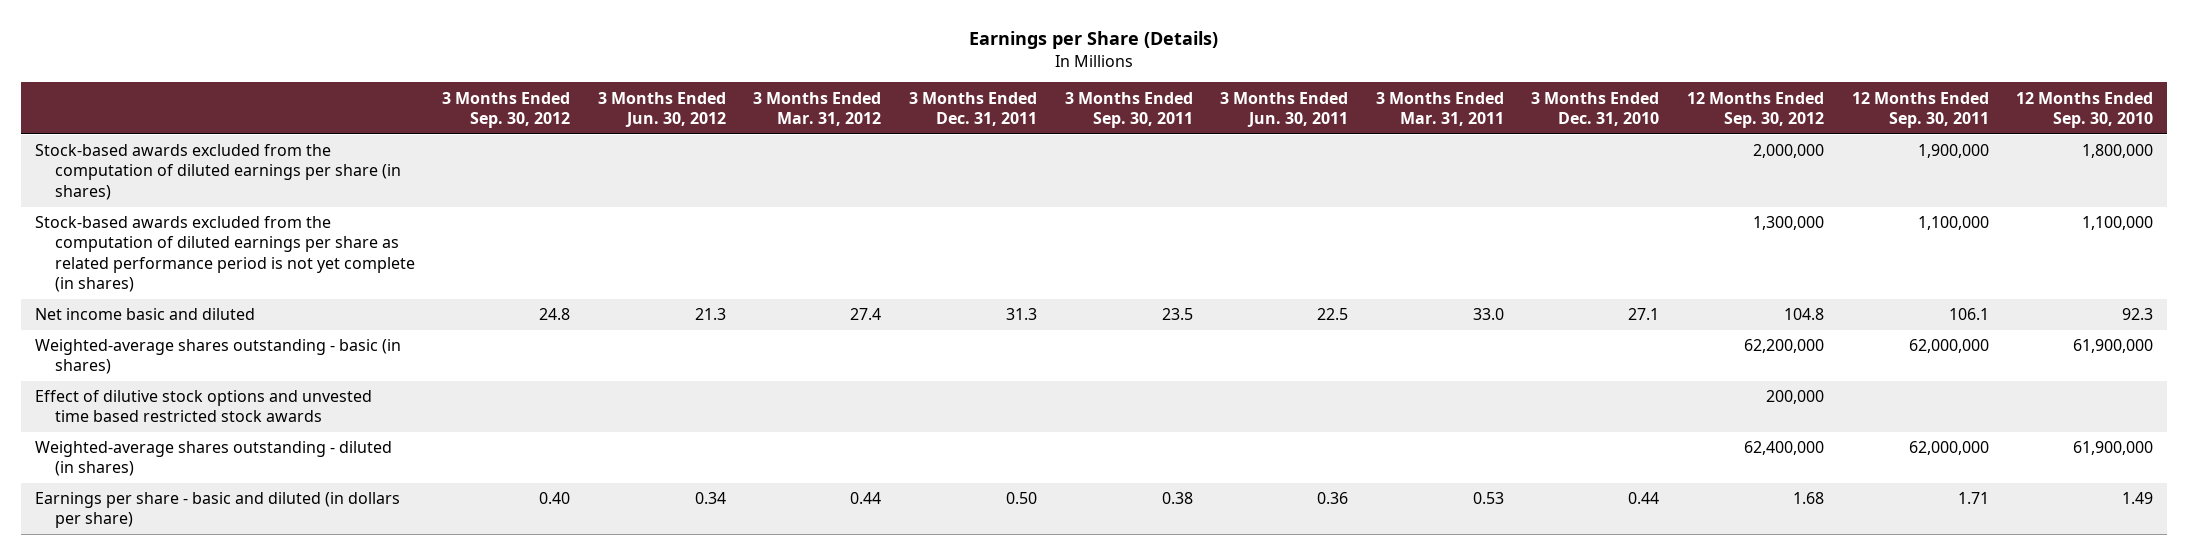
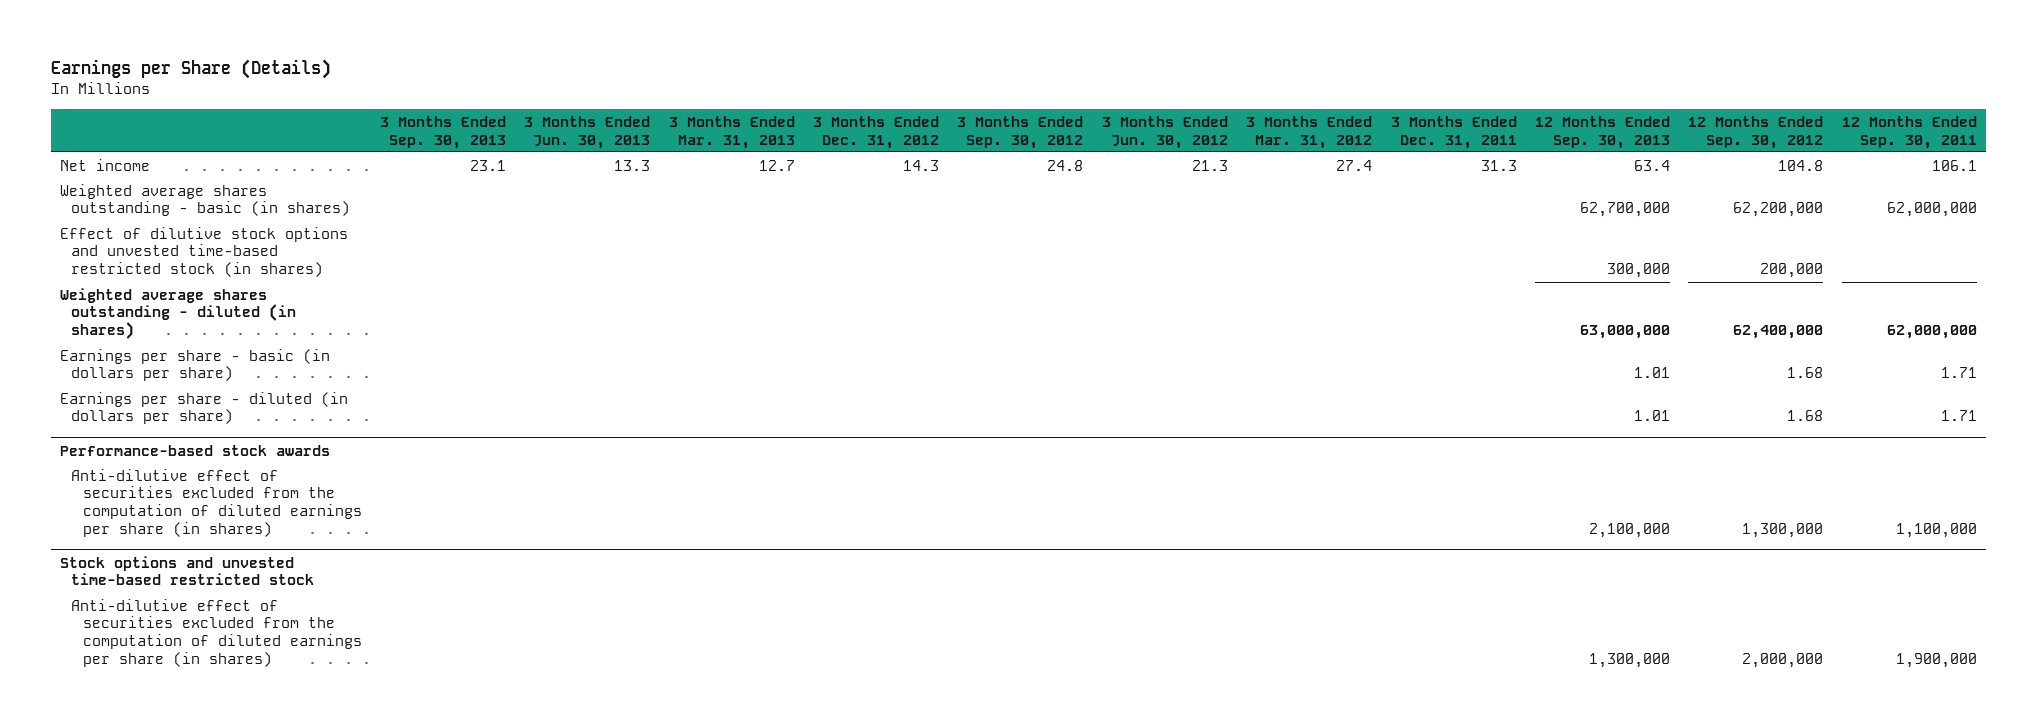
- | 3 Months Ended Sep. 30, 2012 | 3 Months Ended Jun. 30, 2012 | 3 Months Ended Mar. 31, 2012 | 3 Months Ended Dec. 31, 2011 | 3 Months Ended Sep. 30, 2011 | 3 Months Ended Jun. 30, 2011 | 3 Months Ended Mar. 31, 2011 | 3 Months Ended Dec. 31, 2010 | 12 Months Ended Sep. 30, 2012 | 12 Months Ended Sep. 30, 2011 | 12 Months Ended Sep. 30, 2010
+ | 3 Months Ended Sep. 30, 2013 | 3 Months Ended Jun. 30, 2013 | 3 Months Ended Mar. 31, 2013 | 3 Months Ended Dec. 31, 2012 | 3 Months Ended Sep. 30, 2012 | 3 Months Ended Jun. 30, 2012 | 3 Months Ended Mar. 31, 2012 | 3 Months Ended Dec. 31, 2011 | 12 Months Ended Sep. 30, 2013 | 12 Months Ended Sep. 30, 2012 | 12 Months Ended Sep. 30, 2011
- Stock-based awards excluded from the computation of diluted earnings per share (in shares) | | | | | | | | | 2,000,000 | 1,900,000 | 1,800,000
- Stock-based awards excluded from the computation of diluted earnings per share as related performance period is not yet complete (in shares) | | | | | | | | | 1,300,000 | 1,100,000 | 1,100,000
- Net income basic and diluted | 24.8 | 21.3 | 27.4 | 31.3 | 23.5 | 22.5 | 33.0 | 27.1 | 104.8 | 106.1 | 92.3
- Weighted-average shares outstanding - basic (in shares) | | | | | | | | | 62,200,000 | 62,000,000 | 61,900,000
- Effect of dilutive stock options and unvested time based restricted stock awards | | | | | | | | | 200,000 | |
- Weighted-average shares outstanding - diluted (in shares) | | | | | | | | | 62,400,000 | 62,000,000 | 61,900,000
- Earnings per share - basic and diluted (in dollars per share) | 0.40 | 0.34 | 0.44 | 0.50 | 0.38 | 0.36 | 0.53 | 0.44 | 1.68 | 1.71 | 1.49
+ Net income | 23.1 | 13.3 | 12.7 | 14.3 | 24.8 | 21.3 | 27.4 | 31.3 | 63.4 | 104.8 | 106.1
+ Weighted average shares outstanding - basic (in shares) | | | | | | | | | 62,700,000 | 62,200,000 | 62,000,000
+ Effect of dilutive stock options and unvested time-based restricted stock (in shares) | | | | | | | | | 300,000 | 200,000 |
+ Weighted average shares outstanding - diluted (in shares) | | | | | | | | | 63,000,000 | 62,400,000 | 62,000,000
+ Earnings per share - basic (in dollars per share) | | | | | | | | | 1.01 | 1.68 | 1.71
+ Earnings per share - diluted (in dollars per share) | | | | | | | | | 1.01 | 1.68 | 1.71
+ Performance-based stock awards
+ Anti-dilutive effect of securities excluded from the computation of diluted earnings per share (in shares) | | | | | | | | | 2,100,000 | 1,300,000 | 1,100,000
+ Stock options and unvested time-based restricted stock
+ Anti-dilutive effect of securities excluded from the computation of diluted earnings per share (in shares) | | | | | | | | | 1,300,000 | 2,000,000 | 1,900,000

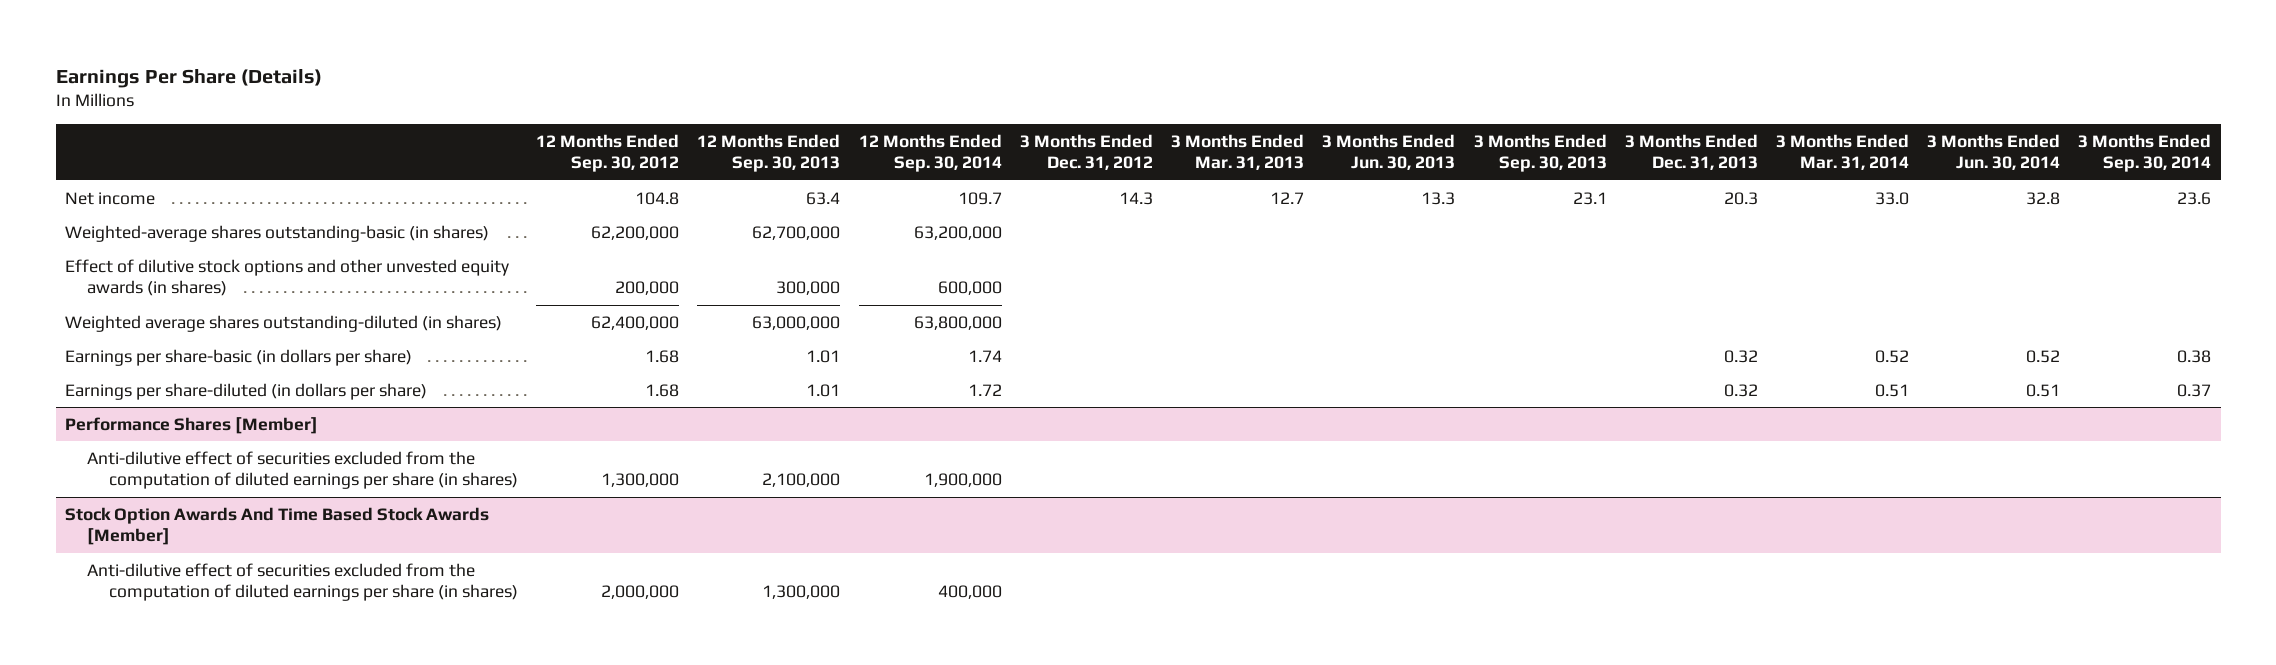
- Earnings per Share (Details)
+ Earnings Per Share (Details)
- | 3 Months Ended Sep. 30, 2013 | 3 Months Ended Jun. 30, 2013 | 3 Months Ended Mar. 31, 2013 | 3 Months Ended Dec. 31, 2012 | 3 Months Ended Sep. 30, 2012 | 3 Months Ended Jun. 30, 2012 | 3 Months Ended Mar. 31, 2012 | 3 Months Ended Dec. 31, 2011 | 12 Months Ended Sep. 30, 2013 | 12 Months Ended Sep. 30, 2012 | 12 Months Ended Sep. 30, 2011
+ | 12 Months Ended Sep. 30, 2012 | 12 Months Ended Sep. 30, 2013 | 12 Months Ended Sep. 30, 2014 | 3 Months Ended Dec. 31, 2012 | 3 Months Ended Mar. 31, 2013 | 3 Months Ended Jun. 30, 2013 | 3 Months Ended Sep. 30, 2013 | 3 Months Ended Dec. 31, 2013 | 3 Months Ended Mar. 31, 2014 | 3 Months Ended Jun. 30, 2014 | 3 Months Ended Sep. 30, 2014
- Weighted average shares outstanding - basic (in shares) | | | | | | | | | 62,700,000 | 62,200,000 | 62,000,000
- Effect of dilutive stock options and unvested time-based restricted stock (in shares) | | | | | | | | | 300,000 | 200,000 |
- Weighted average shares outstanding - diluted (in shares) | | | | | | | | | 63,000,000 | 62,400,000 | 62,000,000
- Earnings per share - basic (in dollars per share) | | | | | | | | | 1.01 | 1.68 | 1.71
- Earnings per share - diluted (in dollars per share) | | | | | | | | | 1.01 | 1.68 | 1.71
- Performance-based stock awards
+ Weighted-average shares outstanding-basic (in shares) | 62,200,000 | 62,700,000 | 63,200,000 | | | | | | | |
+ Effect of dilutive stock options and other unvested equity awards (in shares) | 200,000 | 300,000 | 600,000 | | | | | | | |
+ Weighted average shares outstanding-diluted (in shares) | 62,400,000 | 63,000,000 | 63,800,000 | | | | | | | |
+ Earnings per share-basic (in dollars per share) | 1.68 | 1.01 | 1.74 | | | | | 0.32 | 0.52 | 0.52 | 0.38
+ Earnings per share-diluted (in dollars per share) | 1.68 | 1.01 | 1.72 | | | | | 0.32 | 0.51 | 0.51 | 0.37
+ Performance Shares [Member]
- Stock options and unvested time-based restricted stock
+ Stock Option Awards And Time Based Stock Awards [Member]

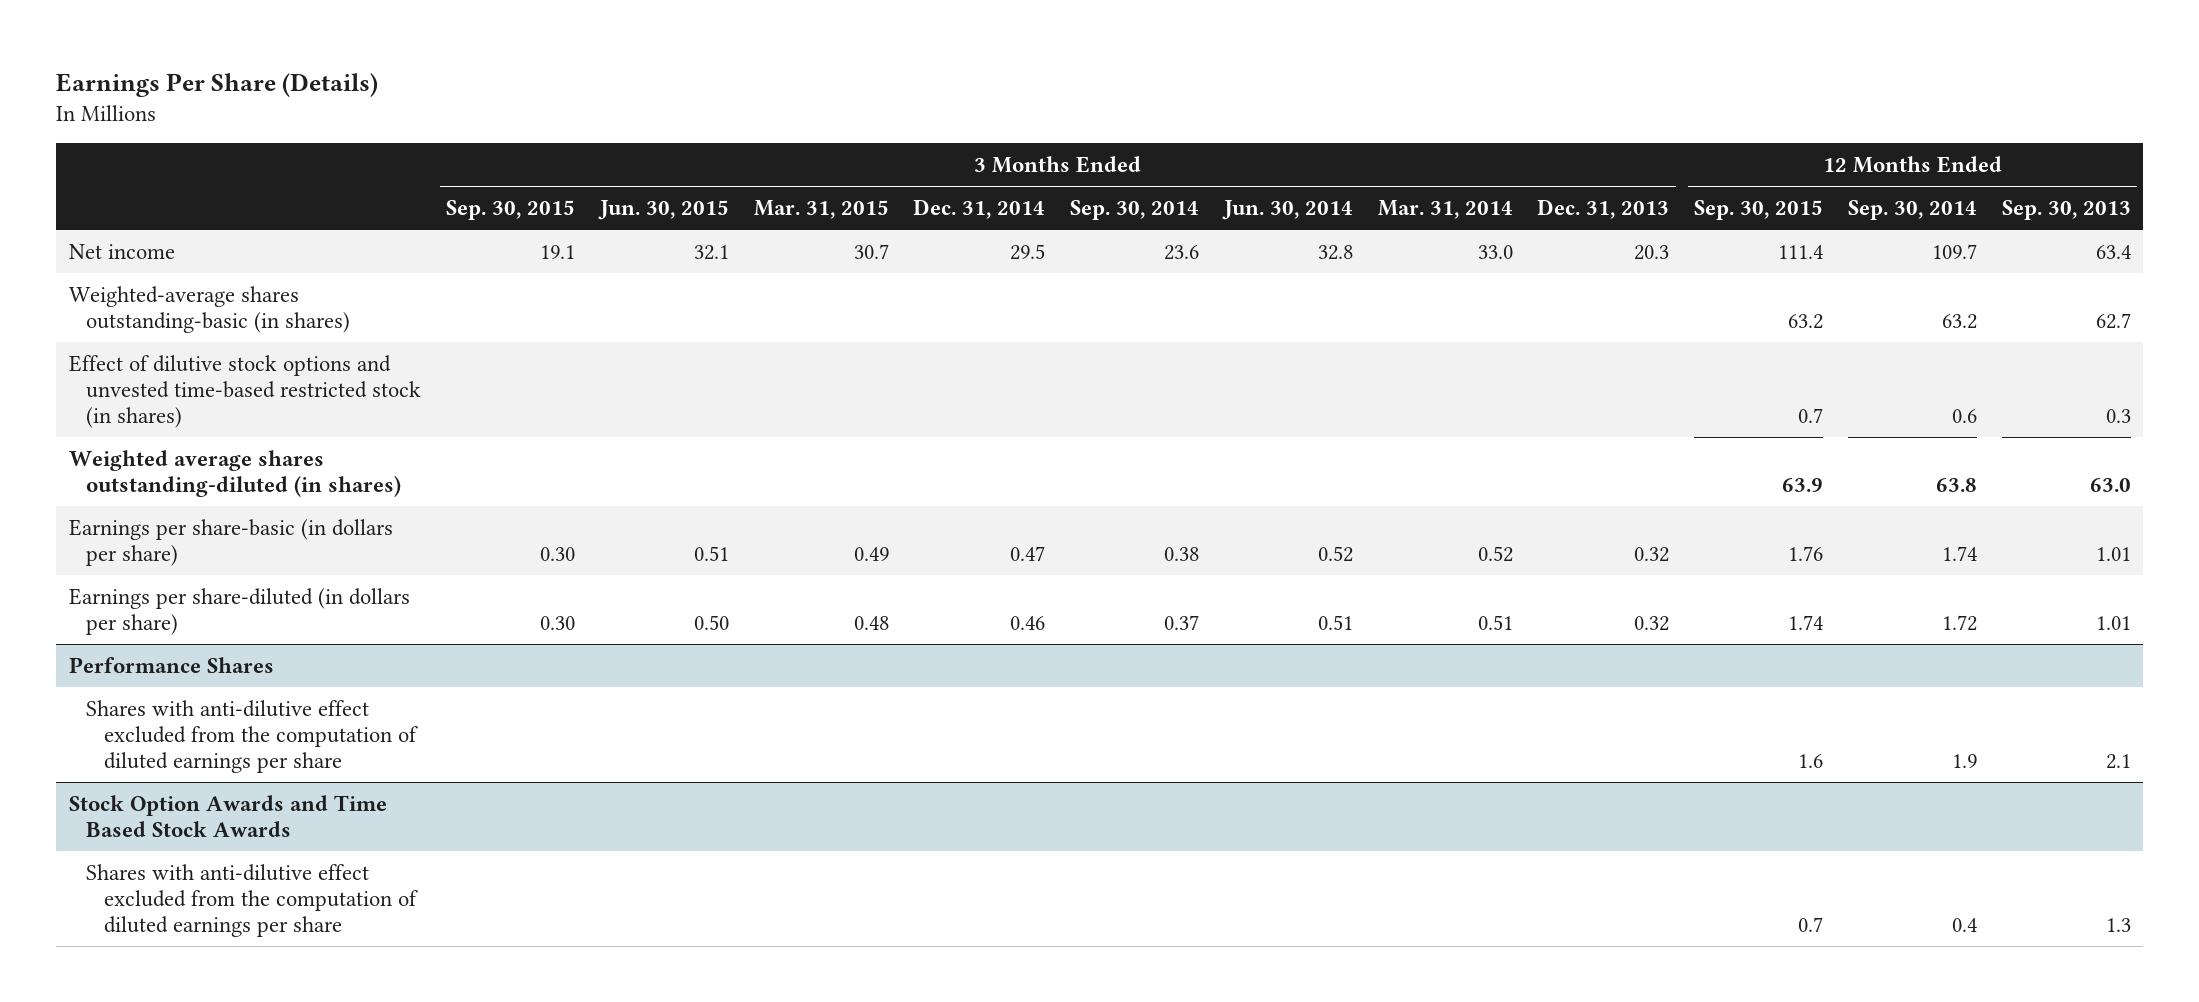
- | 12 Months Ended Sep. 30, 2012 | 12 Months Ended Sep. 30, 2013 | 12 Months Ended Sep. 30, 2014 | 3 Months Ended Dec. 31, 2012 | 3 Months Ended Mar. 31, 2013 | 3 Months Ended Jun. 30, 2013 | 3 Months Ended Sep. 30, 2013 | 3 Months Ended Dec. 31, 2013 | 3 Months Ended Mar. 31, 2014 | 3 Months Ended Jun. 30, 2014 | 3 Months Ended Sep. 30, 2014
+ | 3 Months Ended Sep. 30, 2015 | 3 Months Ended Jun. 30, 2015 | 3 Months Ended Mar. 31, 2015 | 3 Months Ended Dec. 31, 2014 | 3 Months Ended Sep. 30, 2014 | 3 Months Ended Jun. 30, 2014 | 3 Months Ended Mar. 31, 2014 | 3 Months Ended Dec. 31, 2013 | 12 Months Ended Sep. 30, 2015 | 12 Months Ended Sep. 30, 2014 | 12 Months Ended Sep. 30, 2013
- Weighted-average shares outstanding-basic (in shares) | 62,200,000 | 62,700,000 | 63,200,000 | | | | | | | |
- Effect of dilutive stock options and other unvested equity awards (in shares) | 200,000 | 300,000 | 600,000 | | | | | | | |
- Weighted average shares outstanding-diluted (in shares) | 62,400,000 | 63,000,000 | 63,800,000 | | | | | | | |
+ Weighted-average shares outstanding-basic (in shares) | | | | | | | | | 63.2 | 63.2 | 62.7
+ Effect of dilutive stock options and unvested time-based restricted stock (in shares) | | | | | | | | | 0.7 | 0.6 | 0.3
+ Weighted average shares outstanding-diluted (in shares) | | | | | | | | | 63.9 | 63.8 | 63.0
- Performance Shares [Member]
- Anti-dilutive effect of securities excluded from the computation of diluted earnings per share (in shares) | 1,300,000 | 2,100,000 | 1,900,000 | | | | | | | |
- Stock Option Awards And Time Based Stock Awards [Member]
- Anti-dilutive effect of securities excluded from the computation of diluted earnings per share (in shares) | 2,000,000 | 1,300,000 | 400,000 | | | | | | | |
+ Performance Shares
+ Shares with anti-dilutive effect excluded from the computation of diluted earnings per share | | | | | | | | | 1.6 | 1.9 | 2.1
+ Stock Option Awards and Time Based Stock Awards
+ Shares with anti-dilutive effect excluded from the computation of diluted earnings per share | | | | | | | | | 0.7 | 0.4 | 1.3

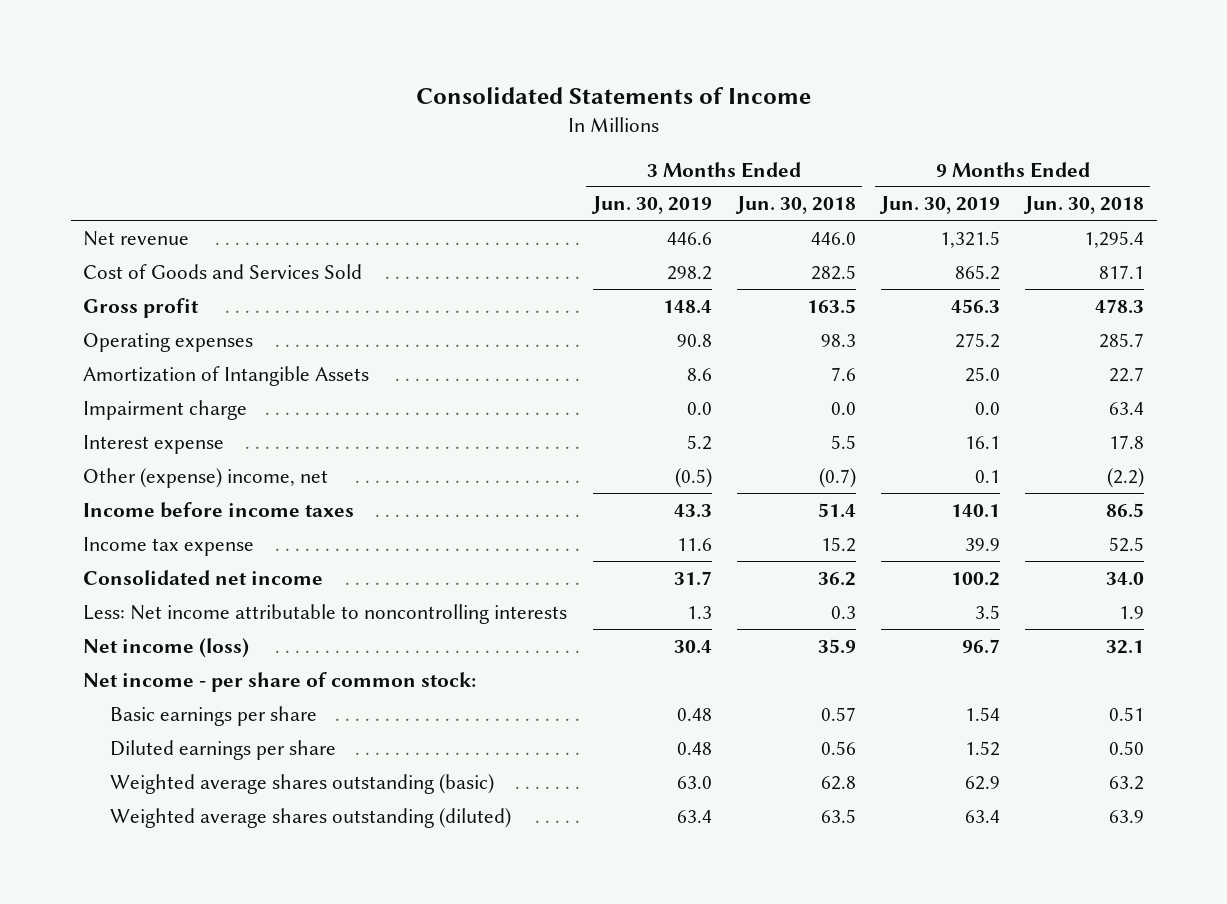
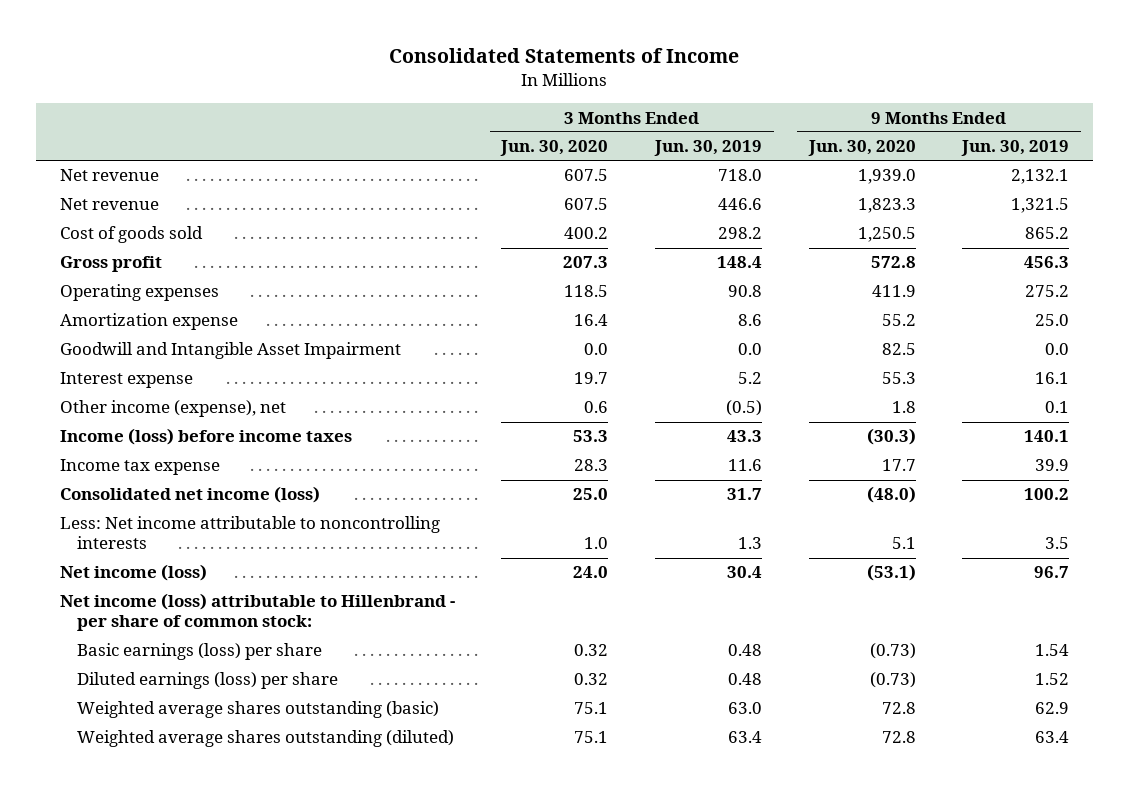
- | 3 Months Ended Jun. 30, 2019 | 3 Months Ended Jun. 30, 2018 | 9 Months Ended Jun. 30, 2019 | 9 Months Ended Jun. 30, 2018
+ | 3 Months Ended Jun. 30, 2020 | 3 Months Ended Jun. 30, 2019 | 9 Months Ended Jun. 30, 2020 | 9 Months Ended Jun. 30, 2019
+ Net revenue | 607.5 | 718.0 | 1,939.0 | 2,132.1
- Cost of Goods and Services Sold | 298.2 | 282.5 | 865.2 | 817.1
+ Cost of goods sold | 400.2 | 298.2 | 1,250.5 | 865.2
- Amortization of Intangible Assets | 8.6 | 7.6 | 25.0 | 22.7
- Impairment charge | 0.0 | 0.0 | 0.0 | 63.4
+ Amortization expense | 16.4 | 8.6 | 55.2 | 25.0
+ Goodwill and Intangible Asset Impairment | 0.0 | 0.0 | 82.5 | 0.0
- Other (expense) income, net | (0.5) | (0.7) | 0.1 | (2.2)
- Income before income taxes | 43.3 | 51.4 | 140.1 | 86.5
+ Other income (expense), net | 0.6 | (0.5) | 1.8 | 0.1
+ Income (loss) before income taxes | 53.3 | 43.3 | (30.3) | 140.1
- Consolidated net income | 31.7 | 36.2 | 100.2 | 34.0
+ Consolidated net income (loss) | 25.0 | 31.7 | (48.0) | 100.2
- Net income - per share of common stock:
- Basic earnings per share | 0.48 | 0.57 | 1.54 | 0.51
- Diluted earnings per share | 0.48 | 0.56 | 1.52 | 0.50
+ Net income (loss) attributable to Hillenbrand - per share of common stock:
+ Basic earnings (loss) per share | 0.32 | 0.48 | (0.73) | 1.54
+ Diluted earnings (loss) per share | 0.32 | 0.48 | (0.73) | 1.52

